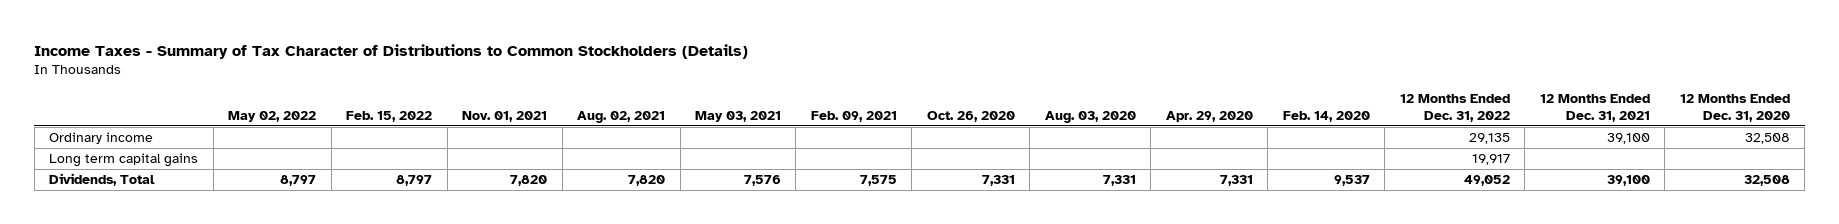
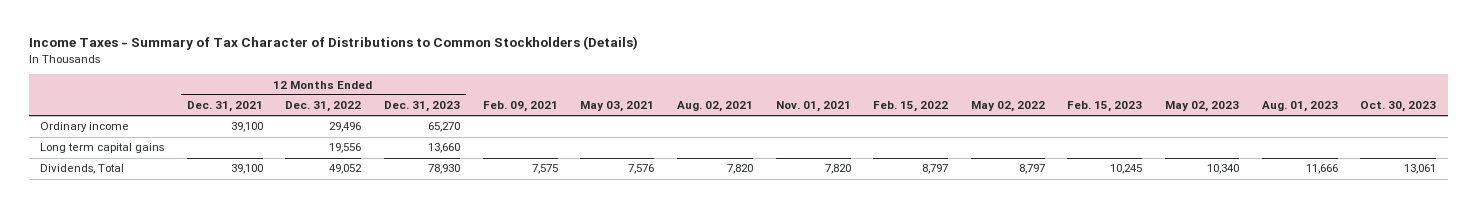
- | May 02, 2022 | Feb. 15, 2022 | Nov. 01, 2021 | Aug. 02, 2021 | May 03, 2021 | Feb. 09, 2021 | Oct. 26, 2020 | Aug. 03, 2020 | Apr. 29, 2020 | Feb. 14, 2020 | 12 Months Ended Dec. 31, 2022 | 12 Months Ended Dec. 31, 2021 | 12 Months Ended Dec. 31, 2020
+ | 12 Months Ended Dec. 31, 2021 | 12 Months Ended Dec. 31, 2022 | 12 Months Ended Dec. 31, 2023 | Feb. 09, 2021 | May 03, 2021 | Aug. 02, 2021 | Nov. 01, 2021 | Feb. 15, 2022 | May 02, 2022 | Feb. 15, 2023 | May 02, 2023 | Aug. 01, 2023 | Oct. 30, 2023
- Ordinary income | | | | | | | | | | | 29,135 | 39,100 | 32,508
- Long term capital gains | | | | | | | | | | | 19,917 | |
+ Ordinary income | 39,100 | 29,496 | 65,270 | | | | | | | | | |
+ Long term capital gains | | 19,556 | 13,660 | | | | | | | | | |

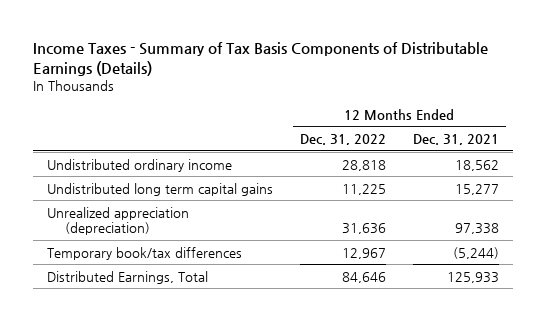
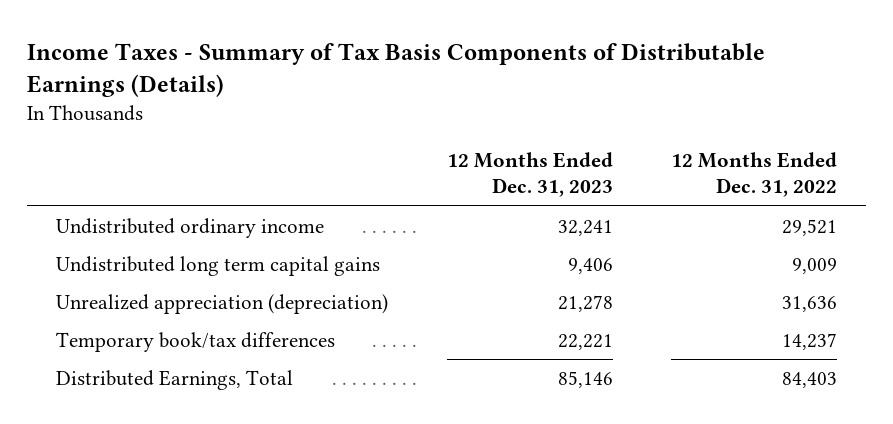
- | 12 Months Ended Dec. 31, 2022 | 12 Months Ended Dec. 31, 2021
+ | 12 Months Ended Dec. 31, 2023 | 12 Months Ended Dec. 31, 2022
- Undistributed ordinary income | 28,818 | 18,562
- Undistributed long term capital gains | 11,225 | 15,277
+ Undistributed ordinary income | 32,241 | 29,521
+ Undistributed long term capital gains | 9,406 | 9,009
- Temporary book/tax differences | 12,967 | (5,244)
- Distributed Earnings, Total | 84,646 | 125,933
+ Temporary book/tax differences | 22,221 | 14,237
+ Distributed Earnings, Total | 85,146 | 84,403

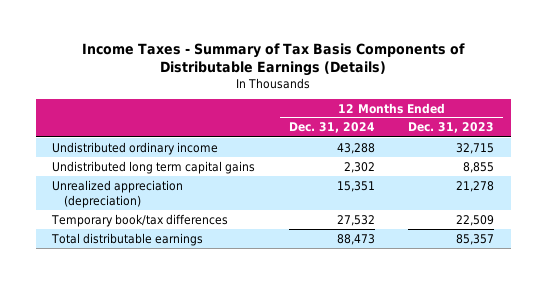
- | 12 Months Ended Dec. 31, 2023 | 12 Months Ended Dec. 31, 2022
+ | 12 Months Ended Dec. 31, 2024 | 12 Months Ended Dec. 31, 2023
- Undistributed ordinary income | 32,241 | 29,521
- Undistributed long term capital gains | 9,406 | 9,009
+ Undistributed ordinary income | 43,288 | 32,715
+ Undistributed long term capital gains | 2,302 | 8,855
- Temporary book/tax differences | 22,221 | 14,237
- Distributed Earnings, Total | 85,146 | 84,403
+ Temporary book/tax differences | 27,532 | 22,509
+ Total distributable earnings | 88,473 | 85,357

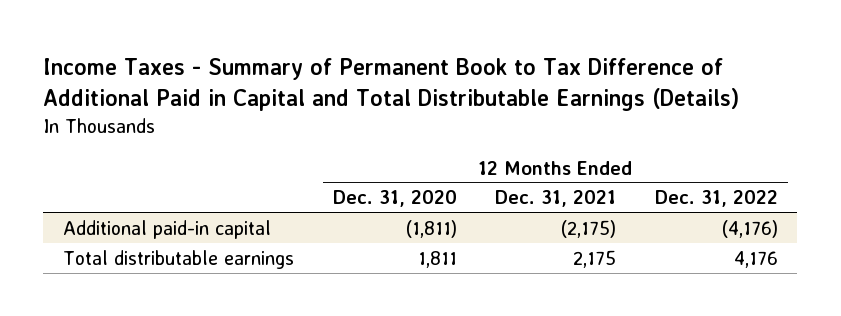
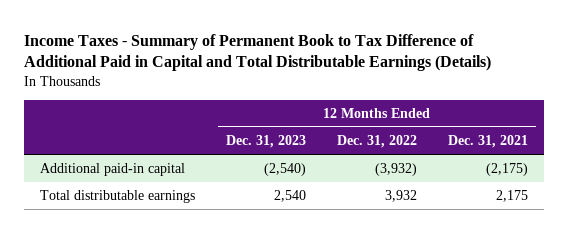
- | 12 Months Ended Dec. 31, 2020 | 12 Months Ended Dec. 31, 2021 | 12 Months Ended Dec. 31, 2022
+ | 12 Months Ended Dec. 31, 2023 | 12 Months Ended Dec. 31, 2022 | 12 Months Ended Dec. 31, 2021
- Additional paid-in capital | (1,811) | (2,175) | (4,176)
- Total distributable earnings | 1,811 | 2,175 | 4,176
+ Additional paid-in capital | (2,540) | (3,932) | (2,175)
+ Total distributable earnings | 2,540 | 3,932 | 2,175

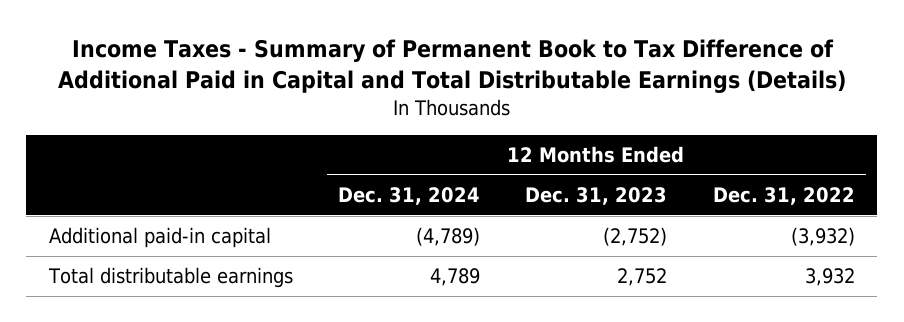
- | 12 Months Ended Dec. 31, 2023 | 12 Months Ended Dec. 31, 2022 | 12 Months Ended Dec. 31, 2021
+ | 12 Months Ended Dec. 31, 2024 | 12 Months Ended Dec. 31, 2023 | 12 Months Ended Dec. 31, 2022
- Additional paid-in capital | (2,540) | (3,932) | (2,175)
- Total distributable earnings | 2,540 | 3,932 | 2,175
+ Additional paid-in capital | (4,789) | (2,752) | (3,932)
+ Total distributable earnings | 4,789 | 2,752 | 3,932

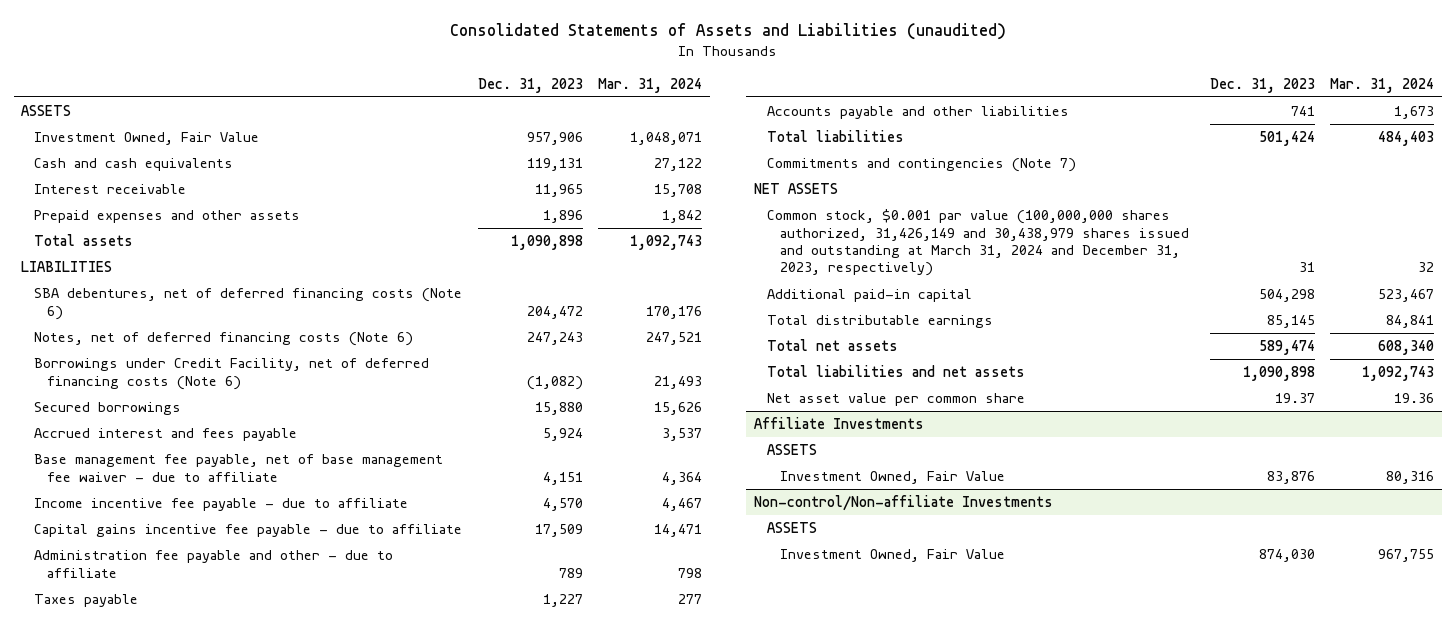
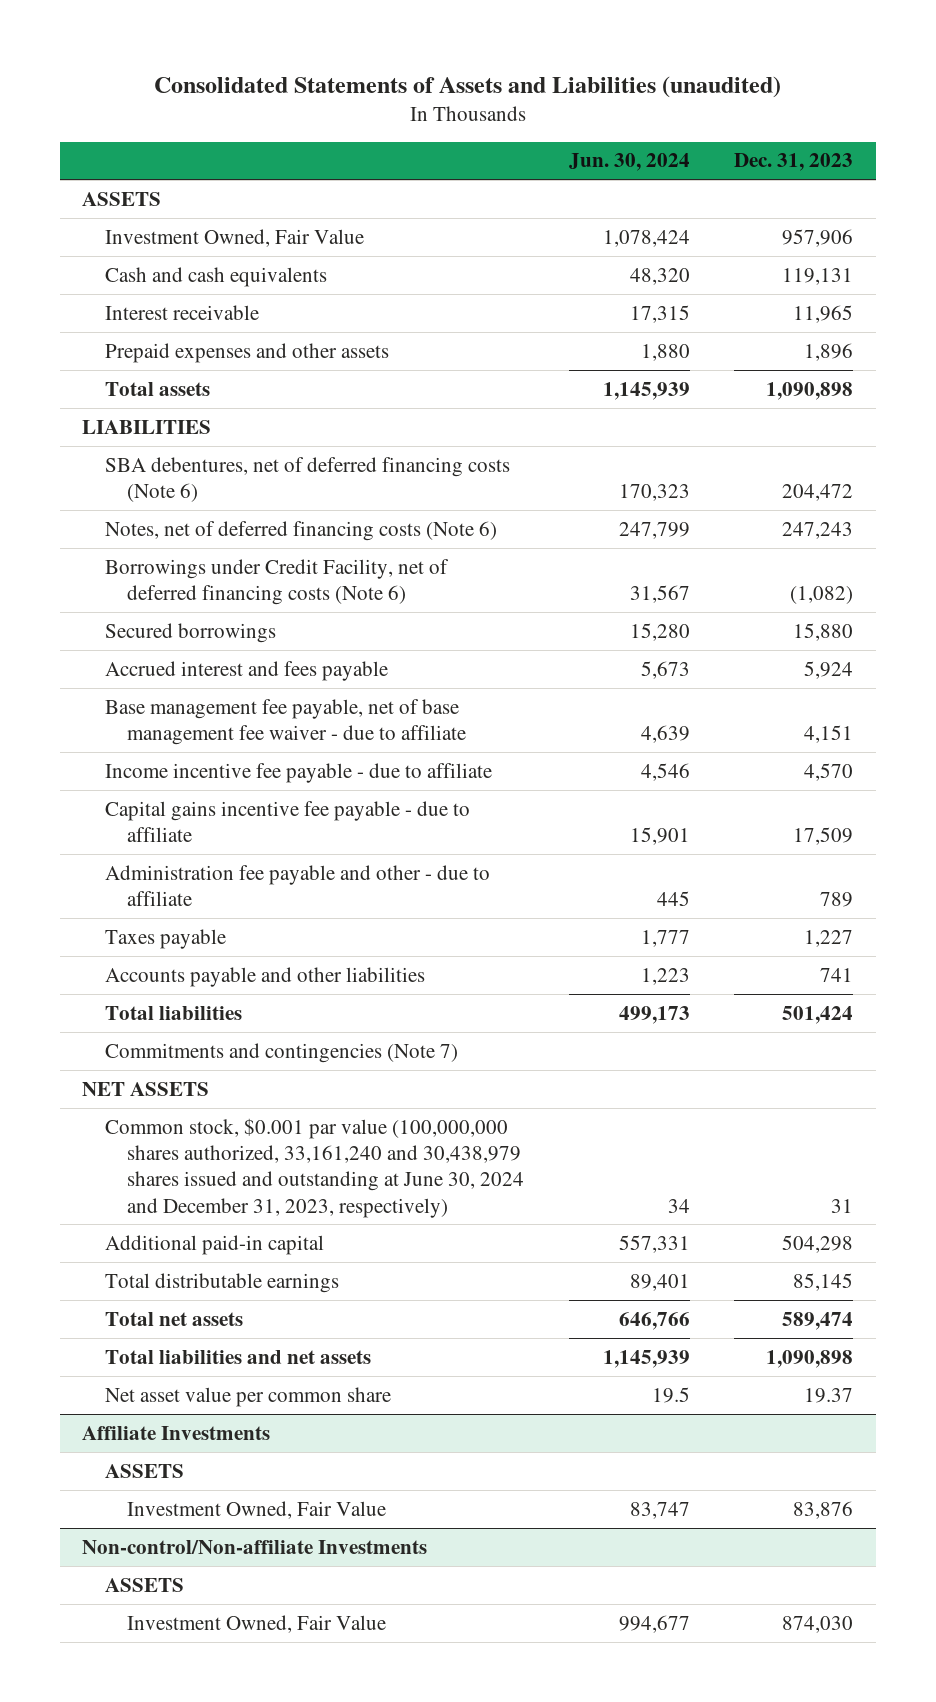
- | Dec. 31, 2023 | Mar. 31, 2024
+ | Jun. 30, 2024 | Dec. 31, 2023
- Common stock, $0.001 par value (100,000,000 shares authorized, 31,426,149 and 30,438,979 shares issued and outstanding at March 31, 2024 and December 31, 2023, respectively) | 31 | 32
+ Common stock, $0.001 par value (100,000,000 shares authorized, 33,161,240 and 30,438,979 shares issued and outstanding at June 30, 2024 and December 31, 2023, respectively) | 34 | 31

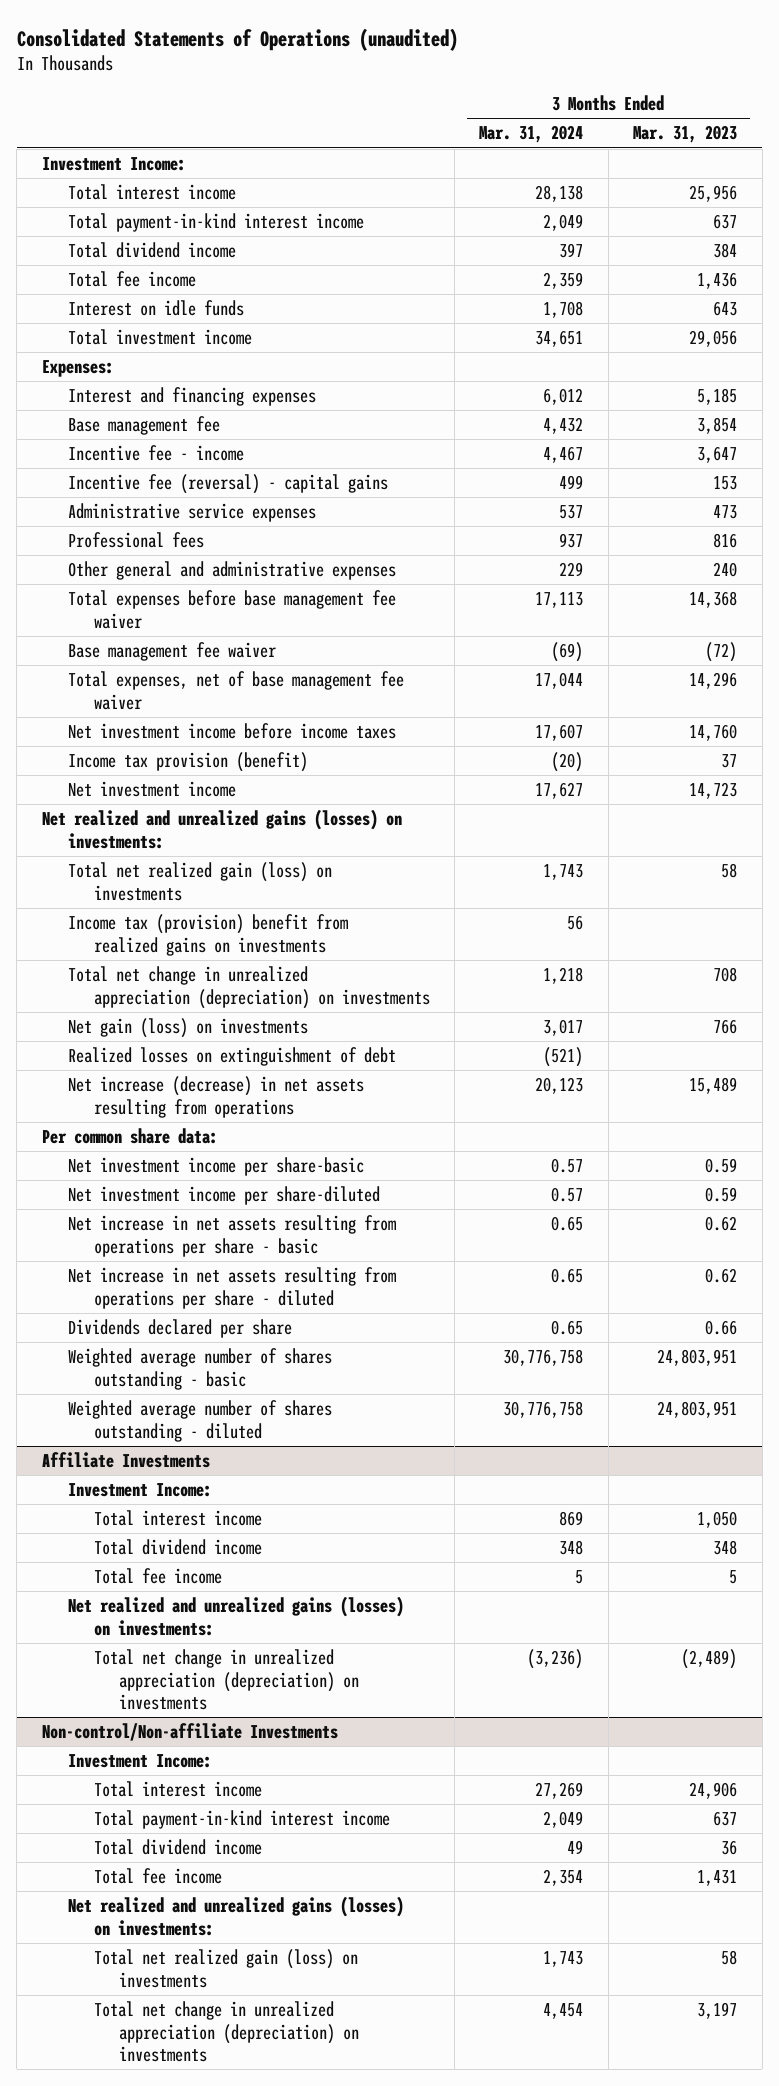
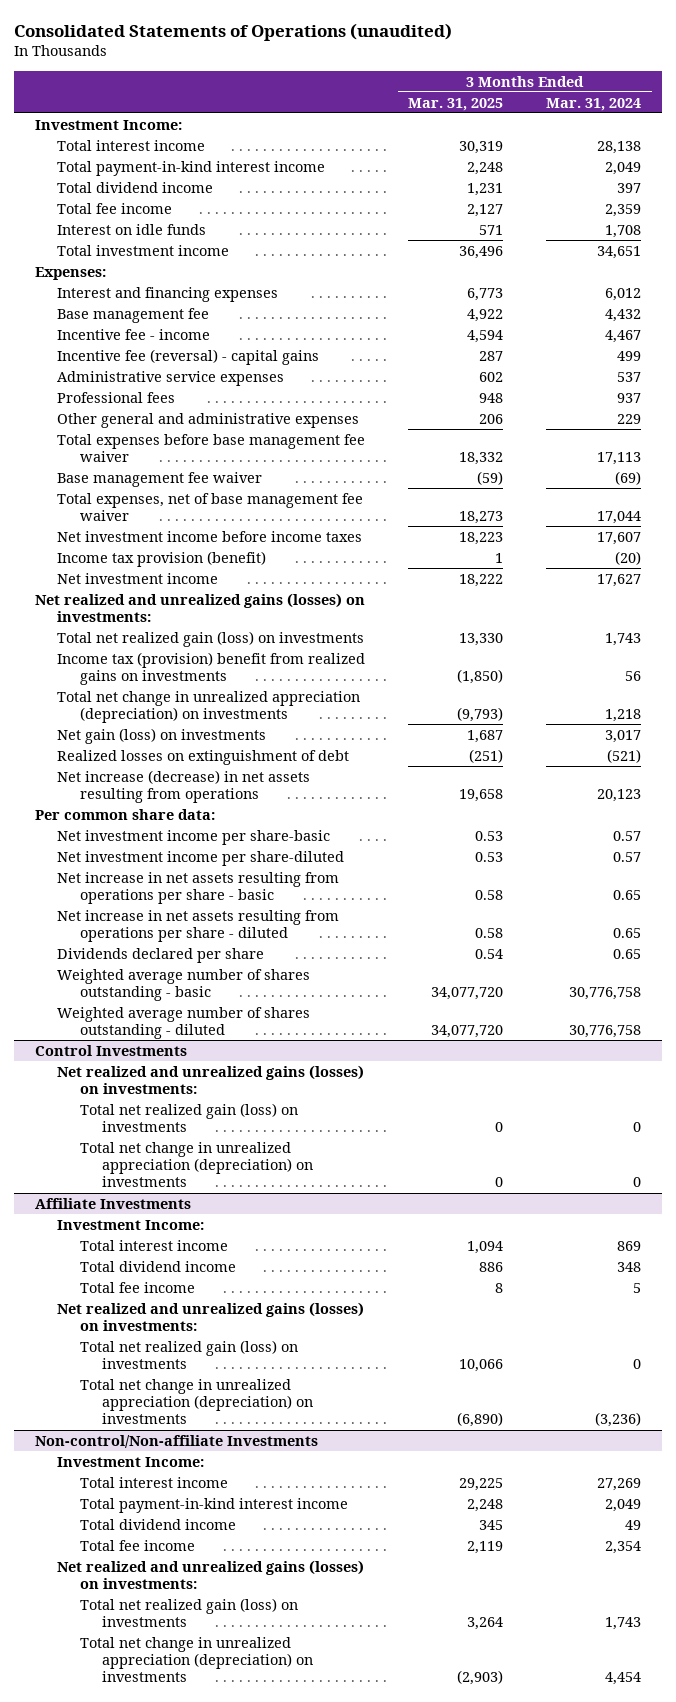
- | 3 Months Ended Mar. 31, 2024 | 3 Months Ended Mar. 31, 2023
+ | 3 Months Ended Mar. 31, 2025 | 3 Months Ended Mar. 31, 2024
+ Control Investments
+ Net realized and unrealized gains (losses) on investments:
+ Total net realized gain (loss) on investments | 0 | 0
+ Total net change in unrealized appreciation (depreciation) on investments | 0 | 0
@ Affiliate Investments
+ Total net realized gain (loss) on investments | 10,066 | 0

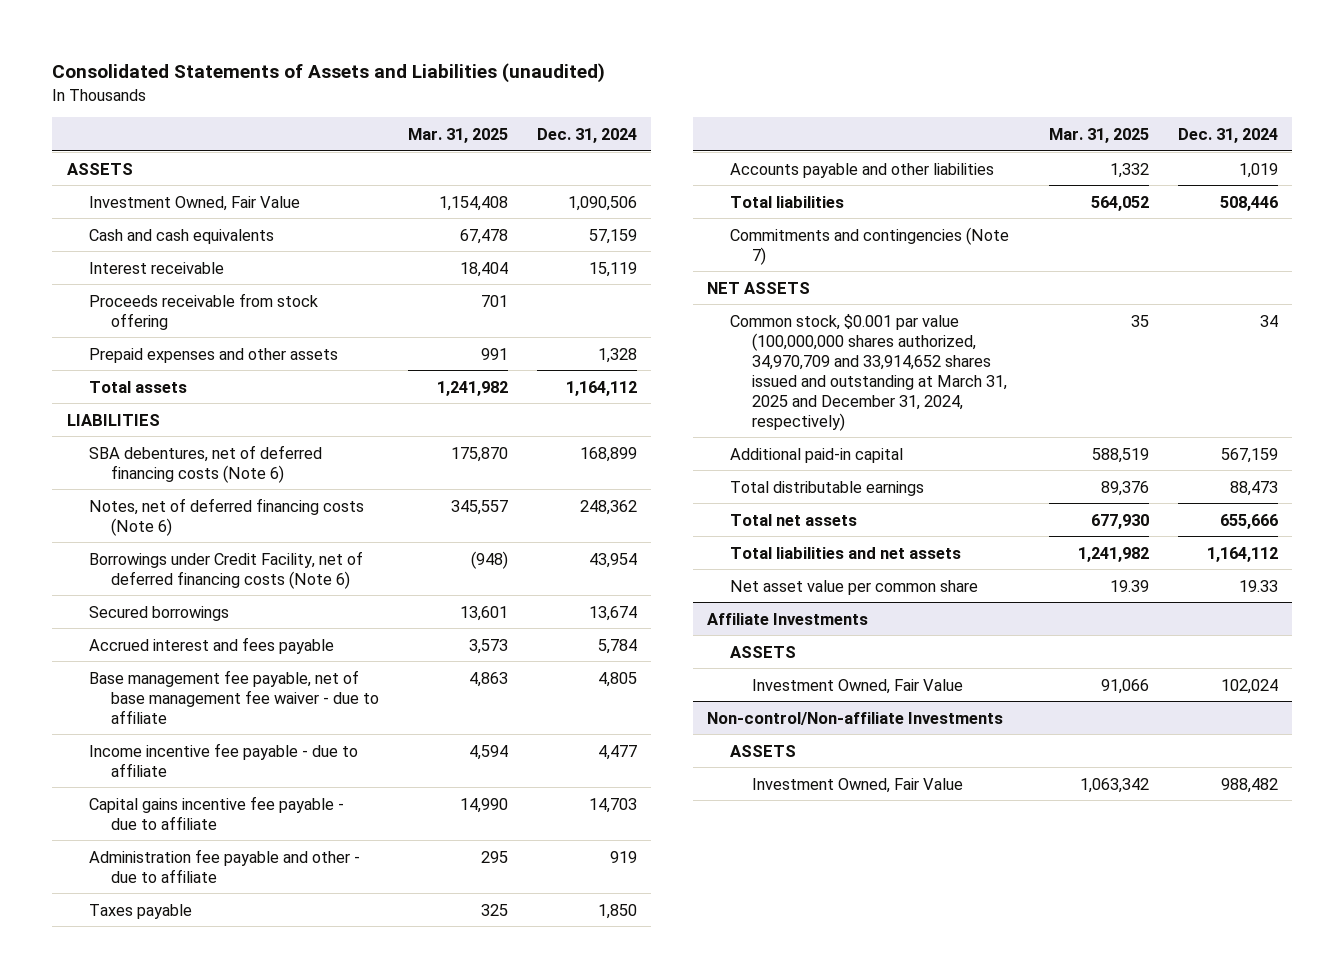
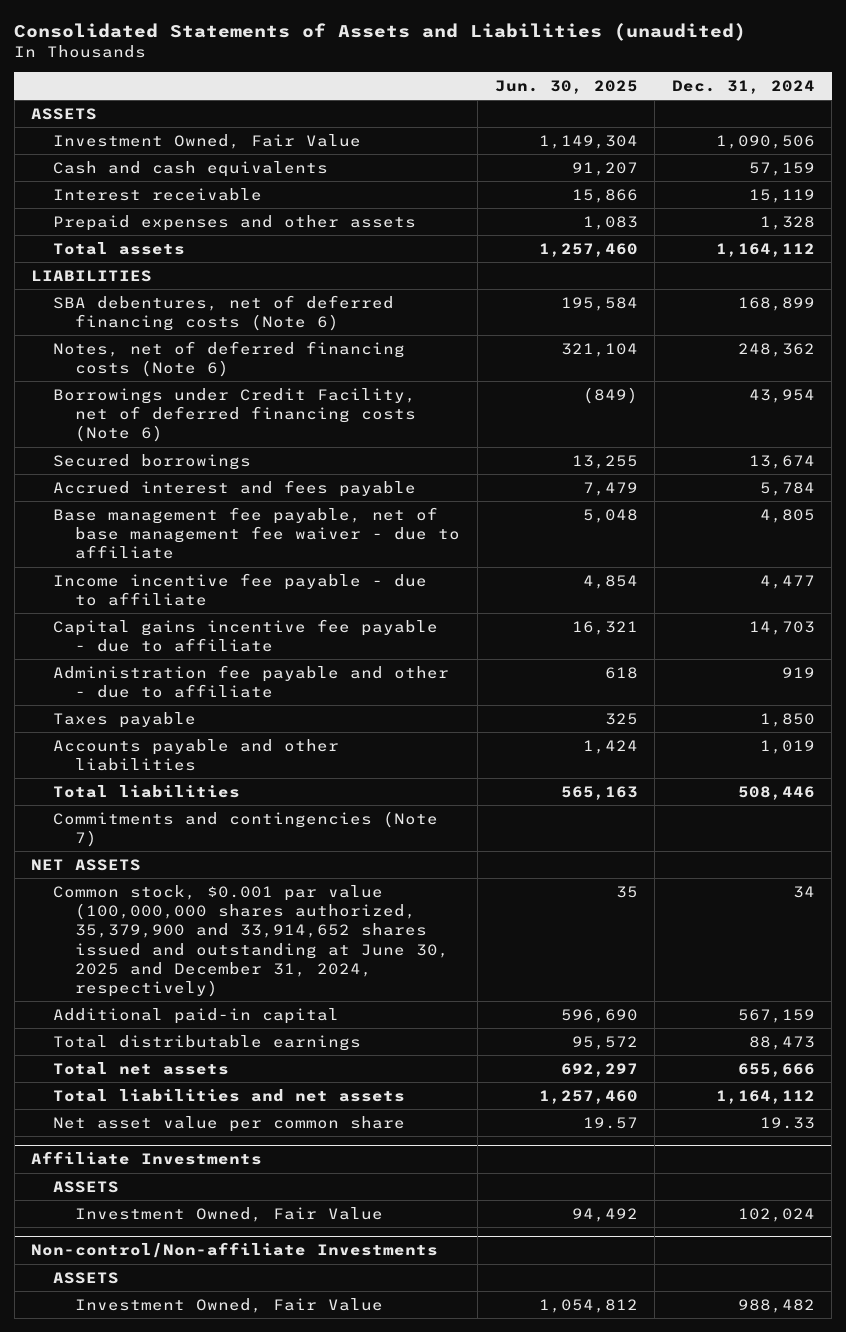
- | Mar. 31, 2025 | Dec. 31, 2024
+ | Jun. 30, 2025 | Dec. 31, 2024
- Proceeds receivable from stock offering | 701 |
- Common stock, $0.001 par value (100,000,000 shares authorized, 34,970,709 and 33,914,652 shares issued and outstanding at March 31, 2025 and December 31, 2024, respectively) | 35 | 34
+ Common stock, $0.001 par value (100,000,000 shares authorized, 35,379,900 and 33,914,652 shares issued and outstanding at June 30, 2025 and December 31, 2024, respectively) | 35 | 34

